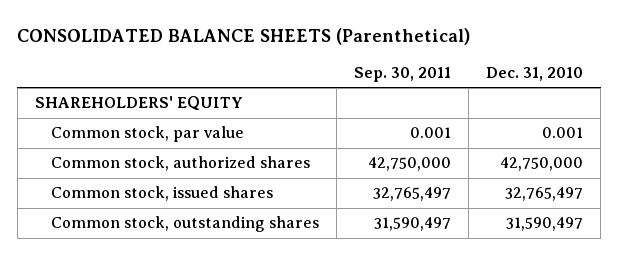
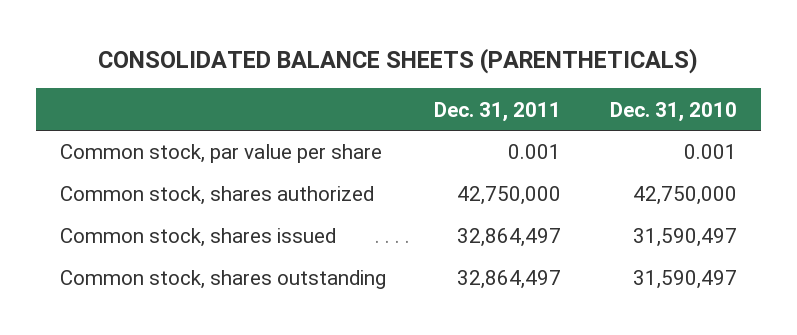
- CONSOLIDATED BALANCE SHEETS (Parenthetical)
+ CONSOLIDATED BALANCE SHEETS (PARENTHETICALS)
- | Sep. 30, 2011 | Dec. 31, 2010
+ | Dec. 31, 2011 | Dec. 31, 2010
- SHAREHOLDERS' EQUITY
- Common stock, par value | 0.001 | 0.001
- Common stock, authorized shares | 42,750,000 | 42,750,000
- Common stock, issued shares | 32,765,497 | 32,765,497
- Common stock, outstanding shares | 31,590,497 | 31,590,497
+ Common stock, par value per share | 0.001 | 0.001
+ Common stock, shares authorized | 42,750,000 | 42,750,000
+ Common stock, shares issued | 32,864,497 | 31,590,497
+ Common stock, shares outstanding | 32,864,497 | 31,590,497

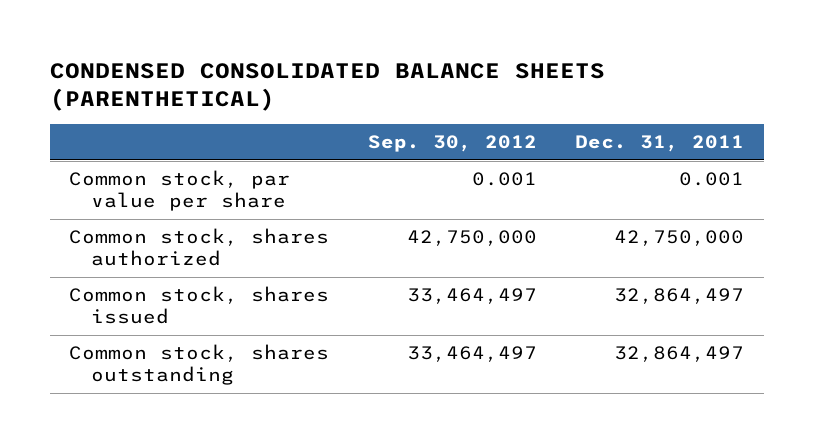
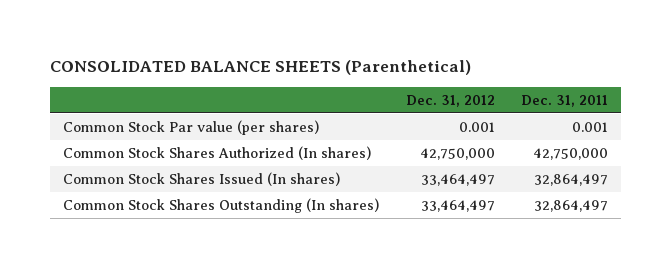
- CONDENSED CONSOLIDATED BALANCE SHEETS (PARENTHETICAL)
+ CONSOLIDATED BALANCE SHEETS (Parenthetical)
- | Sep. 30, 2012 | Dec. 31, 2011
+ | Dec. 31, 2012 | Dec. 31, 2011
- Common stock, par value per share | 0.001 | 0.001
- Common stock, shares authorized | 42,750,000 | 42,750,000
- Common stock, shares issued | 33,464,497 | 32,864,497
- Common stock, shares outstanding | 33,464,497 | 32,864,497
+ Common Stock Par value (per shares) | 0.001 | 0.001
+ Common Stock Shares Authorized (In shares) | 42,750,000 | 42,750,000
+ Common Stock Shares Issued (In shares) | 33,464,497 | 32,864,497
+ Common Stock Shares Outstanding (In shares) | 33,464,497 | 32,864,497

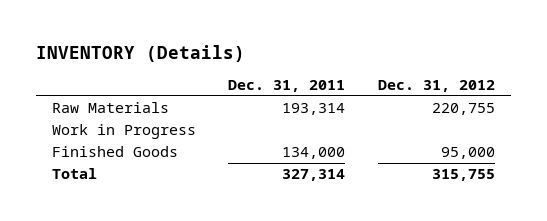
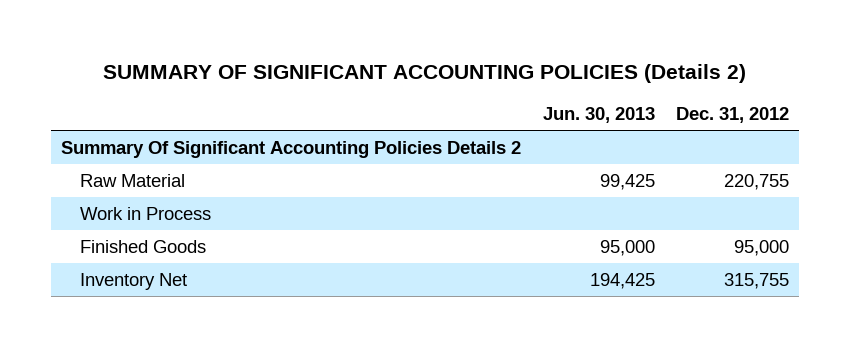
- INVENTORY (Details)
+ SUMMARY OF SIGNIFICANT ACCOUNTING POLICIES (Details 2)
- | Dec. 31, 2011 | Dec. 31, 2012
+ | Jun. 30, 2013 | Dec. 31, 2012
- Raw Materials | 193,314 | 220,755
- Work in Progress
+ Summary Of Significant Accounting Policies Details 2
+ Raw Material | 99,425 | 220,755
+ Work in Process
- Total | 327,314 | 315,755
+ Inventory Net | 194,425 | 315,755

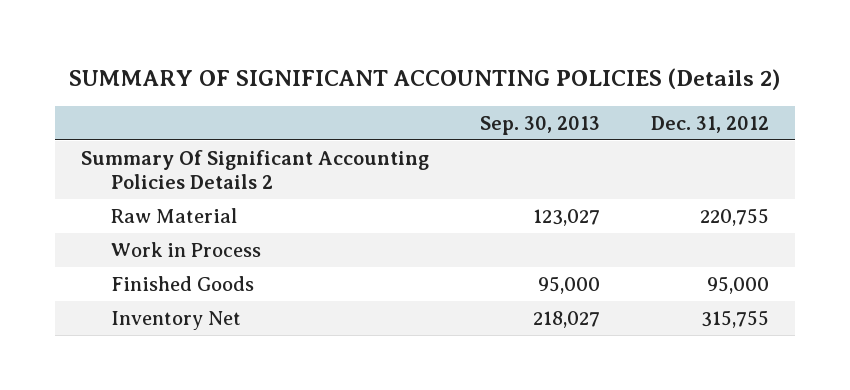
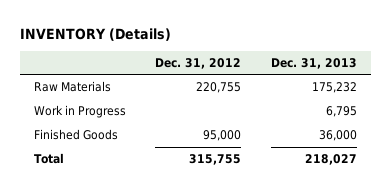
- SUMMARY OF SIGNIFICANT ACCOUNTING POLICIES (Details 2)
+ INVENTORY (Details)
- | Sep. 30, 2013 | Dec. 31, 2012
+ | Dec. 31, 2012 | Dec. 31, 2013
- Summary Of Significant Accounting Policies Details 2
- Raw Material | 123,027 | 220,755
- Work in Process
+ Raw Materials | 220,755 | 175,232
+ Work in Progress | | 6,795
- Inventory Net | 218,027 | 315,755
+ Total | 315,755 | 218,027

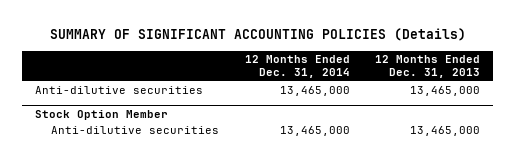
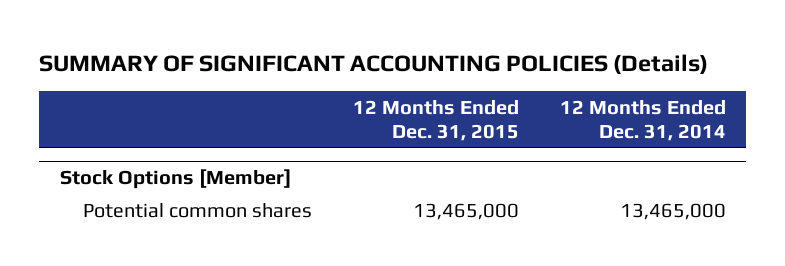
- | 12 Months Ended Dec. 31, 2014 | 12 Months Ended Dec. 31, 2013
+ | 12 Months Ended Dec. 31, 2015 | 12 Months Ended Dec. 31, 2014
- Anti-dilutive securities | 13,465,000 | 13,465,000
- Stock Option Member
- Anti-dilutive securities | 13,465,000 | 13,465,000
+ Stock Options [Member]
+ Potential common shares | 13,465,000 | 13,465,000

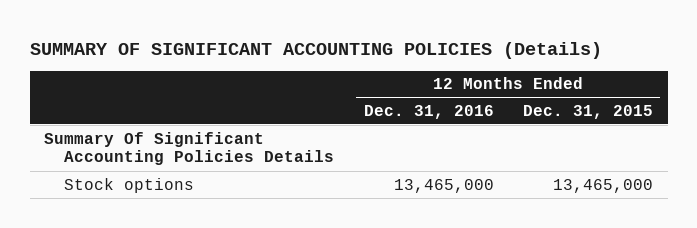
- | 12 Months Ended Dec. 31, 2015 | 12 Months Ended Dec. 31, 2014
+ | 12 Months Ended Dec. 31, 2016 | 12 Months Ended Dec. 31, 2015
- Stock Options [Member]
- Potential common shares | 13,465,000 | 13,465,000
+ Summary Of Significant Accounting Policies Details
+ Stock options | 13,465,000 | 13,465,000

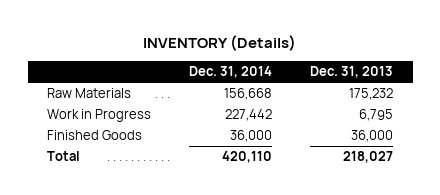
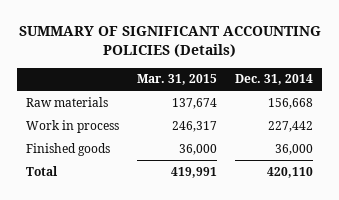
- INVENTORY (Details)
+ SUMMARY OF SIGNIFICANT ACCOUNTING POLICIES (Details)
- | Dec. 31, 2014 | Dec. 31, 2013
+ | Mar. 31, 2015 | Dec. 31, 2014
- Raw Materials | 156,668 | 175,232
- Work in Progress | 227,442 | 6,795
- Finished Goods | 36,000 | 36,000
+ Raw materials | 137,674 | 156,668
+ Work in process | 246,317 | 227,442
+ Finished goods | 36,000 | 36,000

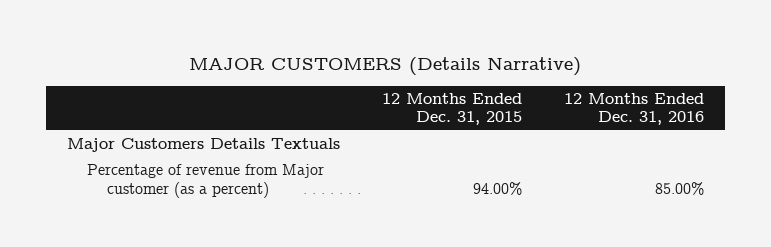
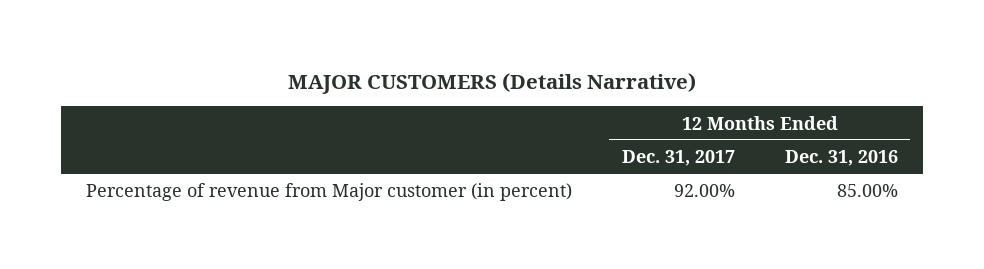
- | 12 Months Ended Dec. 31, 2015 | 12 Months Ended Dec. 31, 2016
+ | 12 Months Ended Dec. 31, 2017 | 12 Months Ended Dec. 31, 2016
- Major Customers Details Textuals
- Percentage of revenue from Major customer (as a percent) | 94.00% | 85.00%
+ Percentage of revenue from Major customer (in percent) | 92.00% | 85.00%

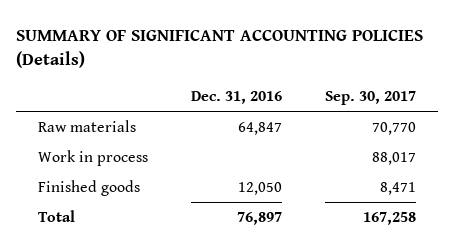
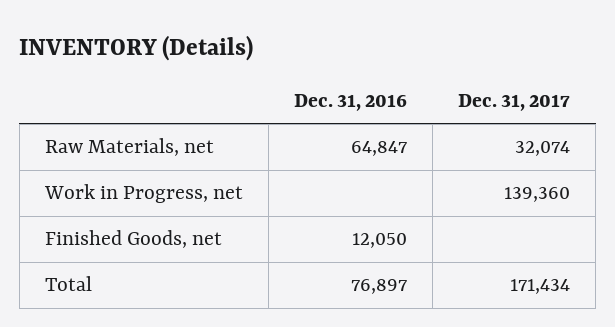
- SUMMARY OF SIGNIFICANT ACCOUNTING POLICIES (Details)
+ INVENTORY (Details)
- | Dec. 31, 2016 | Sep. 30, 2017
+ | Dec. 31, 2016 | Dec. 31, 2017
- Raw materials | 64,847 | 70,770
- Work in process | | 88,017
- Finished goods | 12,050 | 8,471
+ Raw Materials, net | 64,847 | 32,074
+ Work in Progress, net | | 139,360
+ Finished Goods, net | 12,050 |

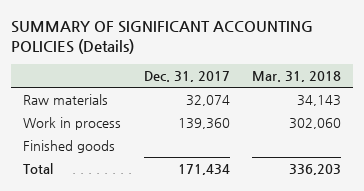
- INVENTORY (Details)
+ SUMMARY OF SIGNIFICANT ACCOUNTING POLICIES (Details)
- | Dec. 31, 2016 | Dec. 31, 2017
+ | Dec. 31, 2017 | Mar. 31, 2018
- Raw Materials, net | 64,847 | 32,074
- Work in Progress, net | | 139,360
- Finished Goods, net | 12,050 |
+ Raw materials | 32,074 | 34,143
+ Work in process | 139,360 | 302,060
+ Finished goods

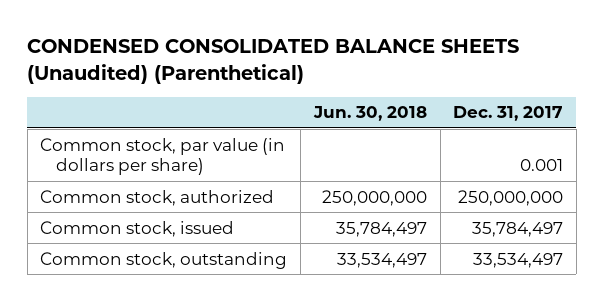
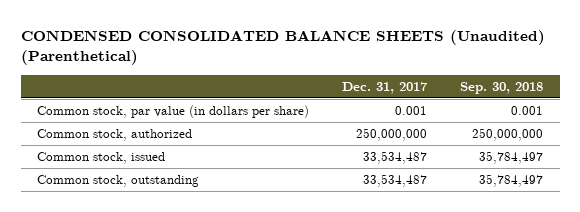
- | Jun. 30, 2018 | Dec. 31, 2017
+ | Dec. 31, 2017 | Sep. 30, 2018
- Common stock, issued | 35,784,497 | 35,784,497
- Common stock, outstanding | 33,534,497 | 33,534,497
+ Common stock, issued | 33,534,487 | 35,784,497
+ Common stock, outstanding | 33,534,487 | 35,784,497

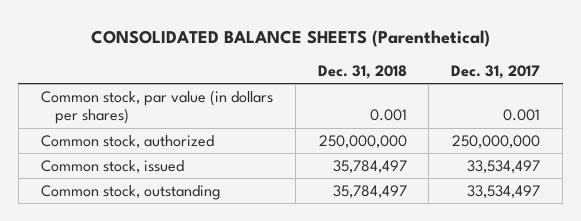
- CONDENSED CONSOLIDATED BALANCE SHEETS (Unaudited) (Parenthetical)
+ CONSOLIDATED BALANCE SHEETS (Parenthetical)
- | Dec. 31, 2017 | Sep. 30, 2018
+ | Dec. 31, 2018 | Dec. 31, 2017
- Common stock, par value (in dollars per share) | 0.001 | 0.001
+ Common stock, par value (in dollars per shares) | 0.001 | 0.001
- Common stock, issued | 33,534,487 | 35,784,497
- Common stock, outstanding | 33,534,487 | 35,784,497
+ Common stock, issued | 35,784,497 | 33,534,497
+ Common stock, outstanding | 35,784,497 | 33,534,497

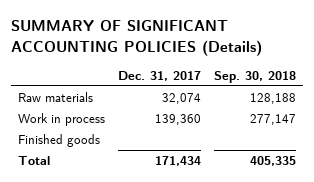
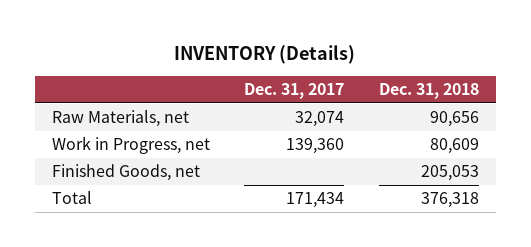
- SUMMARY OF SIGNIFICANT ACCOUNTING POLICIES (Details)
+ INVENTORY (Details)
- | Dec. 31, 2017 | Sep. 30, 2018
+ | Dec. 31, 2017 | Dec. 31, 2018
- Raw materials | 32,074 | 128,188
- Work in process | 139,360 | 277,147
- Finished goods
+ Raw Materials, net | 32,074 | 90,656
+ Work in Progress, net | 139,360 | 80,609
+ Finished Goods, net | | 205,053

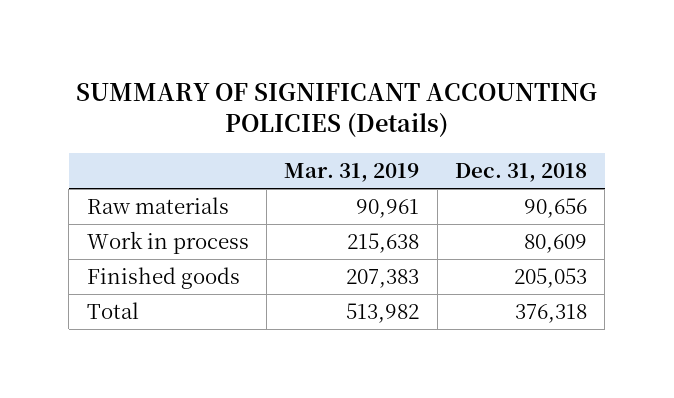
- INVENTORY (Details)
+ SUMMARY OF SIGNIFICANT ACCOUNTING POLICIES (Details)
- | Dec. 31, 2017 | Dec. 31, 2018
+ | Mar. 31, 2019 | Dec. 31, 2018
- Raw Materials, net | 32,074 | 90,656
- Work in Progress, net | 139,360 | 80,609
- Finished Goods, net | | 205,053
+ Raw materials | 90,961 | 90,656
+ Work in process | 215,638 | 80,609
+ Finished goods | 207,383 | 205,053

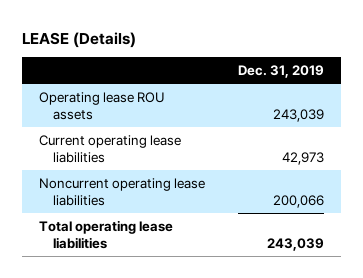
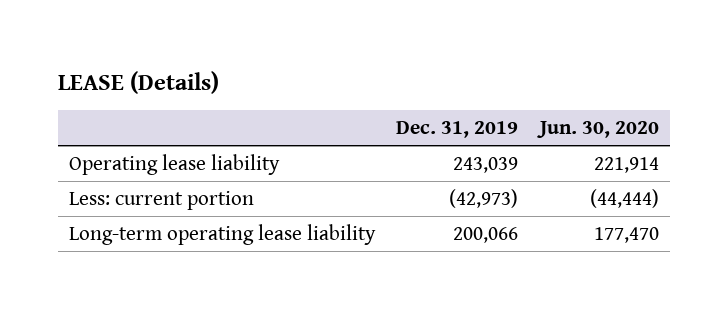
- | Dec. 31, 2019
+ | Dec. 31, 2019 | Jun. 30, 2020
- Operating lease ROU assets | 243,039
- Current operating lease liabilities | 42,973
- Noncurrent operating lease liabilities | 200,066
- Total operating lease liabilities | 243,039
+ Operating lease liability | 243,039 | 221,914
+ Less: current portion | (42,973) | (44,444)
+ Long-term operating lease liability | 200,066 | 177,470

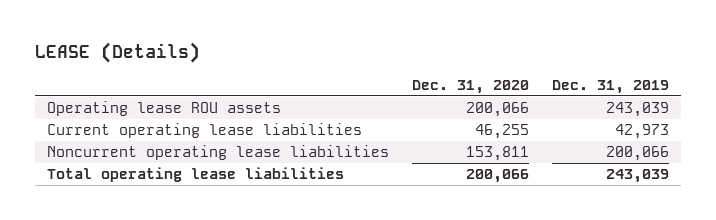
- | Dec. 31, 2019 | Jun. 30, 2020
+ | Dec. 31, 2020 | Dec. 31, 2019
- Operating lease liability | 243,039 | 221,914
- Less: current portion | (42,973) | (44,444)
- Long-term operating lease liability | 200,066 | 177,470
+ Operating lease ROU assets | 200,066 | 243,039
+ Current operating lease liabilities | 46,255 | 42,973
+ Noncurrent operating lease liabilities | 153,811 | 200,066
+ Total operating lease liabilities | 200,066 | 243,039

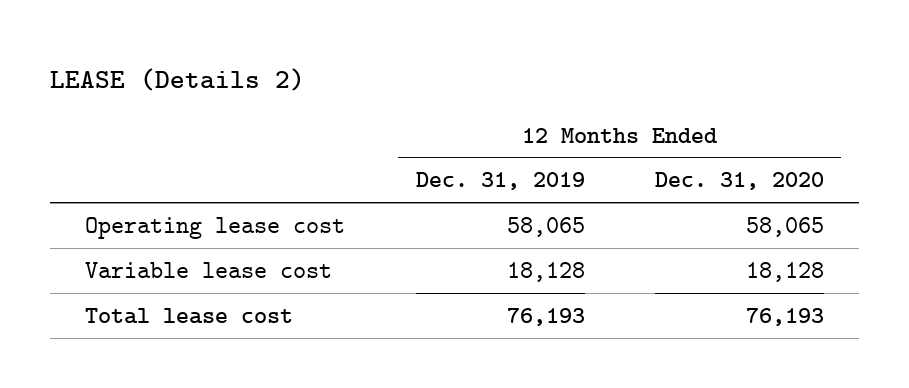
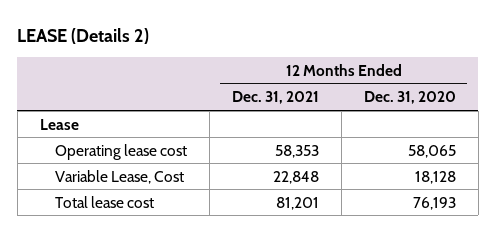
- | 12 Months Ended Dec. 31, 2019 | 12 Months Ended Dec. 31, 2020
+ | 12 Months Ended Dec. 31, 2021 | 12 Months Ended Dec. 31, 2020
+ Lease
- Variable lease cost | 18,128 | 18,128
+ Variable Lease, Cost | 22,848 | 18,128

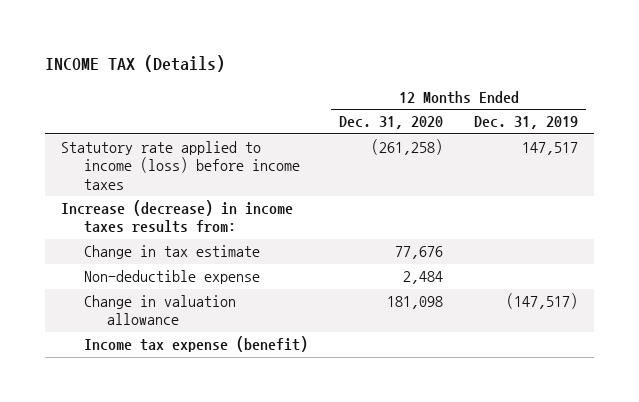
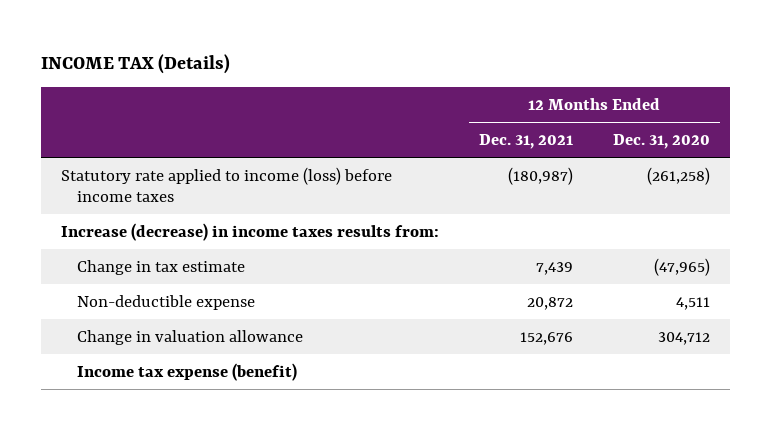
- | 12 Months Ended Dec. 31, 2020 | 12 Months Ended Dec. 31, 2019
+ | 12 Months Ended Dec. 31, 2021 | 12 Months Ended Dec. 31, 2020
- Change in tax estimate | 77,676 |
- Non-deductible expense | 2,484 |
- Change in valuation allowance | 181,098 | (147,517)
+ Change in tax estimate | 7,439 | (47,965)
+ Non-deductible expense | 20,872 | 4,511
+ Change in valuation allowance | 152,676 | 304,712

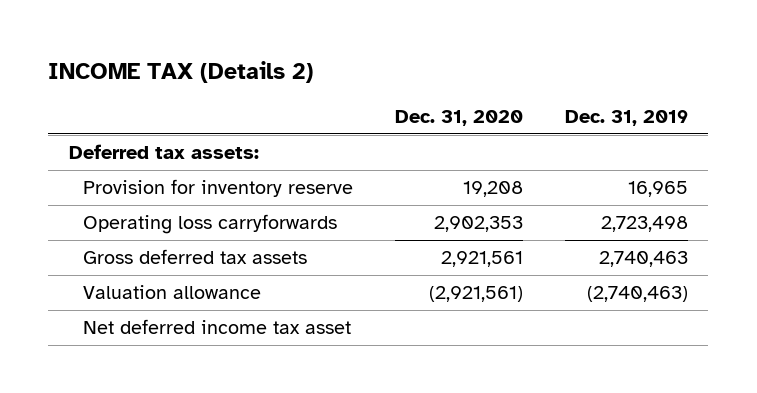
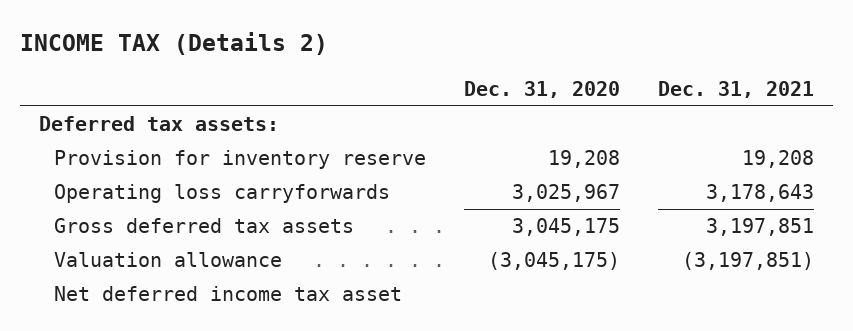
- | Dec. 31, 2020 | Dec. 31, 2019
+ | Dec. 31, 2020 | Dec. 31, 2021
- Operating loss carryforwards | 2,902,353 | 2,723,498
- Gross deferred tax assets | 2,921,561 | 2,740,463
- Valuation allowance | (2,921,561) | (2,740,463)
+ Operating loss carryforwards | 3,025,967 | 3,178,643
+ Gross deferred tax assets | 3,045,175 | 3,197,851
+ Valuation allowance | (3,045,175) | (3,197,851)

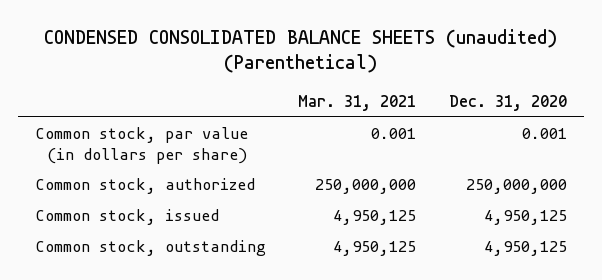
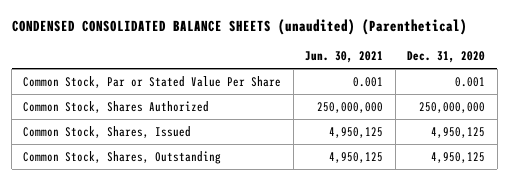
- | Mar. 31, 2021 | Dec. 31, 2020
+ | Jun. 30, 2021 | Dec. 31, 2020
- Common stock, par value (in dollars per share) | 0.001 | 0.001
- Common stock, authorized | 250,000,000 | 250,000,000
- Common stock, issued | 4,950,125 | 4,950,125
- Common stock, outstanding | 4,950,125 | 4,950,125
+ Common Stock, Par or Stated Value Per Share | 0.001 | 0.001
+ Common Stock, Shares Authorized | 250,000,000 | 250,000,000
+ Common Stock, Shares, Issued | 4,950,125 | 4,950,125
+ Common Stock, Shares, Outstanding | 4,950,125 | 4,950,125

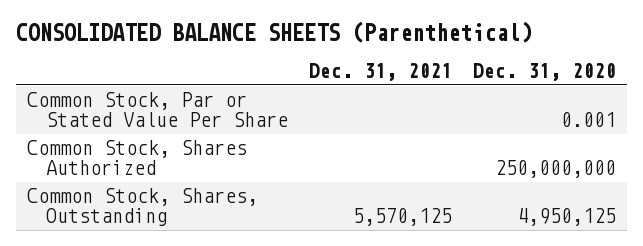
- CONDENSED CONSOLIDATED BALANCE SHEETS (unaudited) (Parenthetical)
+ CONSOLIDATED BALANCE SHEETS (Parenthetical)
- | Jun. 30, 2021 | Dec. 31, 2020
+ | Dec. 31, 2021 | Dec. 31, 2020
- Common Stock, Shares, Issued | 4,950,125 | 4,950,125

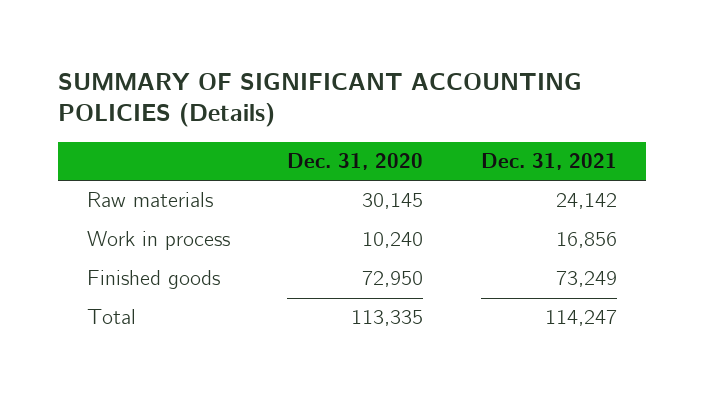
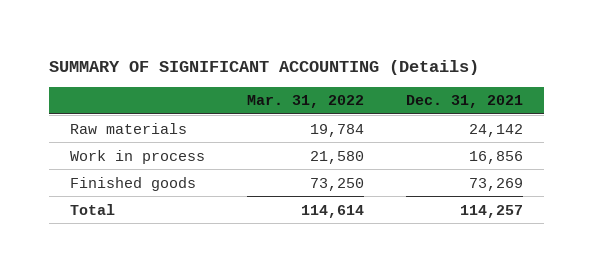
- SUMMARY OF SIGNIFICANT ACCOUNTING POLICIES (Details)
+ SUMMARY OF SIGNIFICANT ACCOUNTING (Details)
- | Dec. 31, 2020 | Dec. 31, 2021
+ | Mar. 31, 2022 | Dec. 31, 2021
- Finished goods | 72,950 | 73,249
- Total | 113,335 | 114,247
+ Finished goods | 73,250 | 73,269
+ Total | 114,614 | 114,257

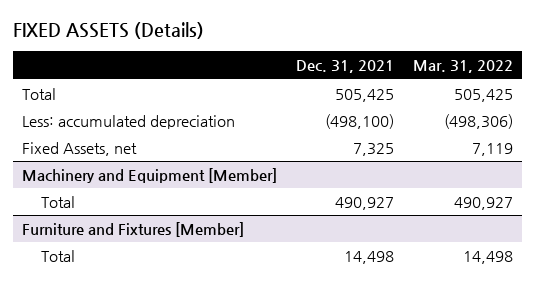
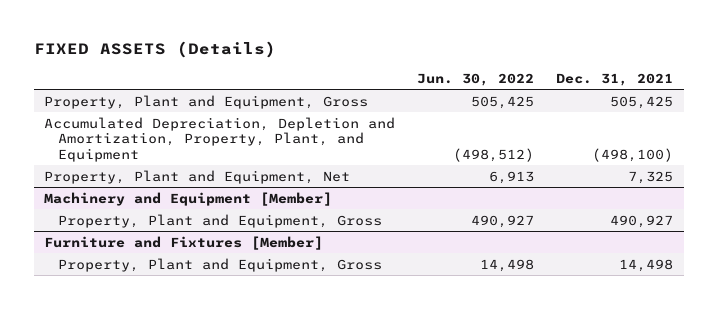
- | Dec. 31, 2021 | Mar. 31, 2022
+ | Jun. 30, 2022 | Dec. 31, 2021
- Total | 505,425 | 505,425
- Less: accumulated depreciation | (498,100) | (498,306)
- Fixed Assets, net | 7,325 | 7,119
+ Property, Plant and Equipment, Gross | 505,425 | 505,425
+ Accumulated Depreciation, Depletion and Amortization, Property, Plant, and Equipment | (498,512) | (498,100)
+ Property, Plant and Equipment, Net | 6,913 | 7,325
@ Machinery and Equipment [Member]
- Total | 490,927 | 490,927
+ Property, Plant and Equipment, Gross | 490,927 | 490,927
@ Furniture and Fixtures [Member]
- Total | 14,498 | 14,498
+ Property, Plant and Equipment, Gross | 14,498 | 14,498

